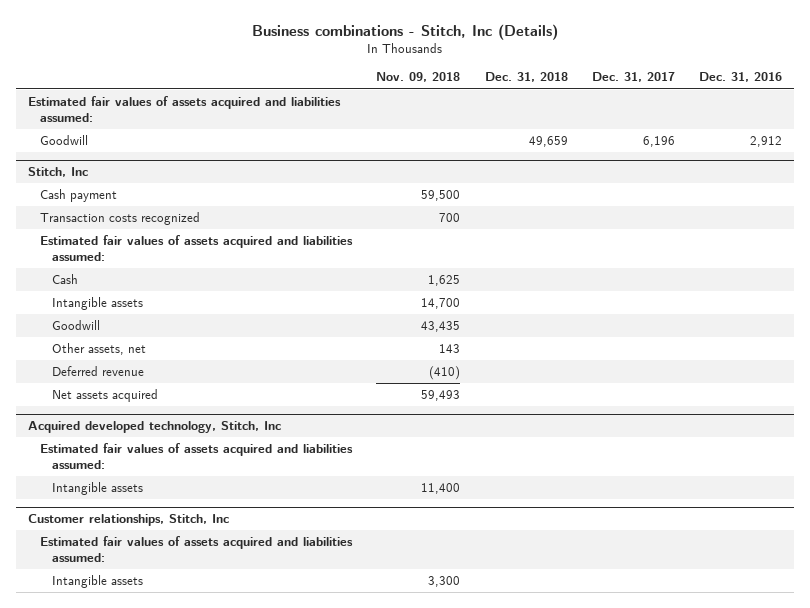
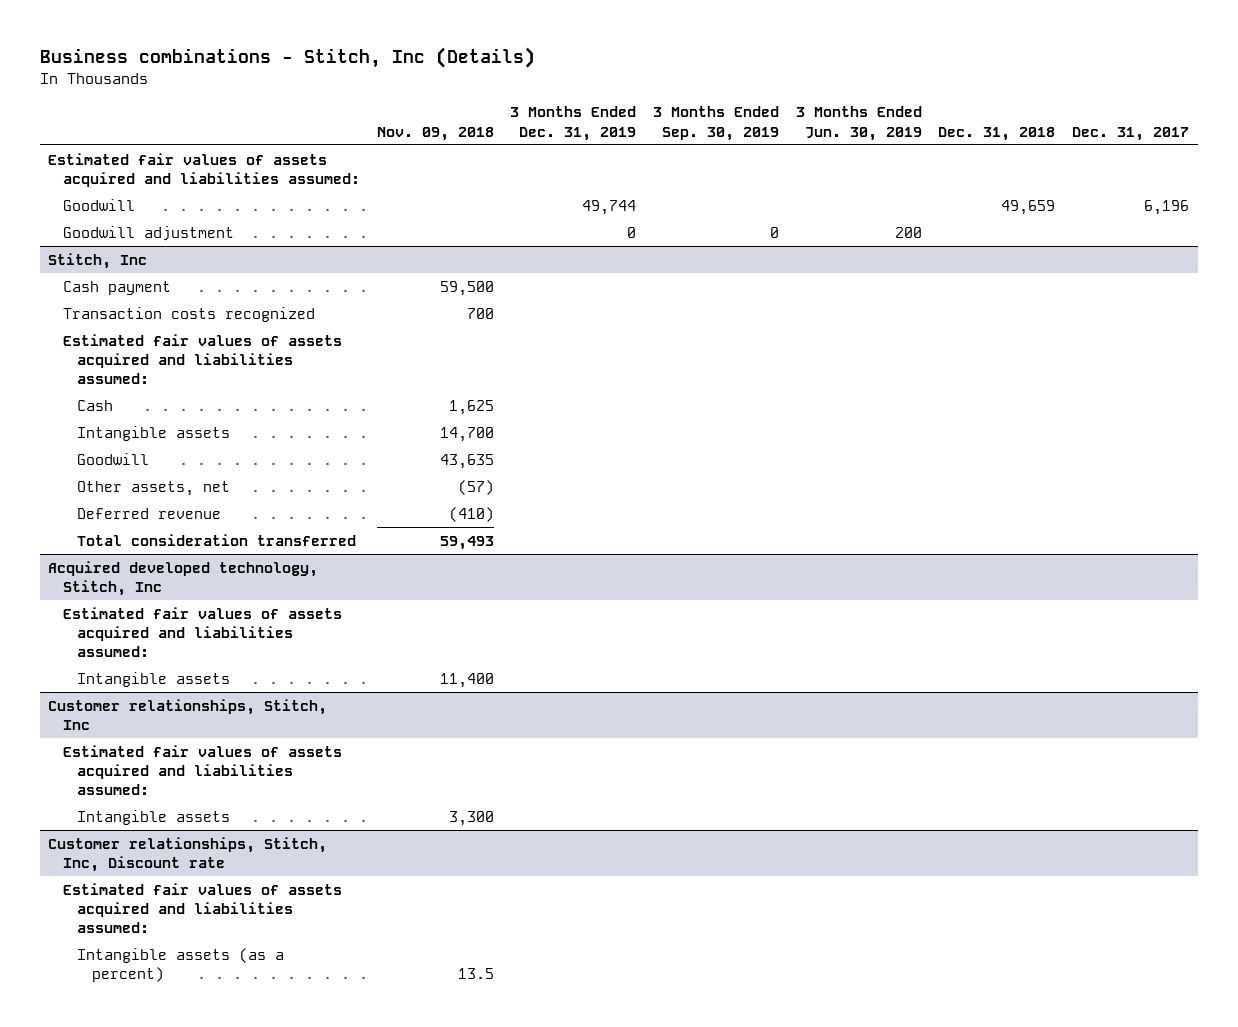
- | Nov. 09, 2018 | Dec. 31, 2018 | Dec. 31, 2017 | Dec. 31, 2016
+ | Nov. 09, 2018 | 3 Months Ended Dec. 31, 2019 | 3 Months Ended Sep. 30, 2019 | 3 Months Ended Jun. 30, 2019 | Dec. 31, 2018 | Dec. 31, 2017
+ Goodwill adjustment | | 0 | 0 | 200 | |
@ Stitch, Inc
- Goodwill | 43,435 | | |
- Other assets, net | 143 | | |
+ Goodwill | 43,635 | | | | |
+ Other assets, net | (57) | | | | |
- Net assets acquired | 59,493 | | |
+ Total consideration transferred | 59,493 | | | | |
+ Customer relationships, Stitch, Inc, Discount rate
+ Estimated fair values of assets acquired and liabilities assumed:
+ Intangible assets (as a percent) | 13.5 | | | | |

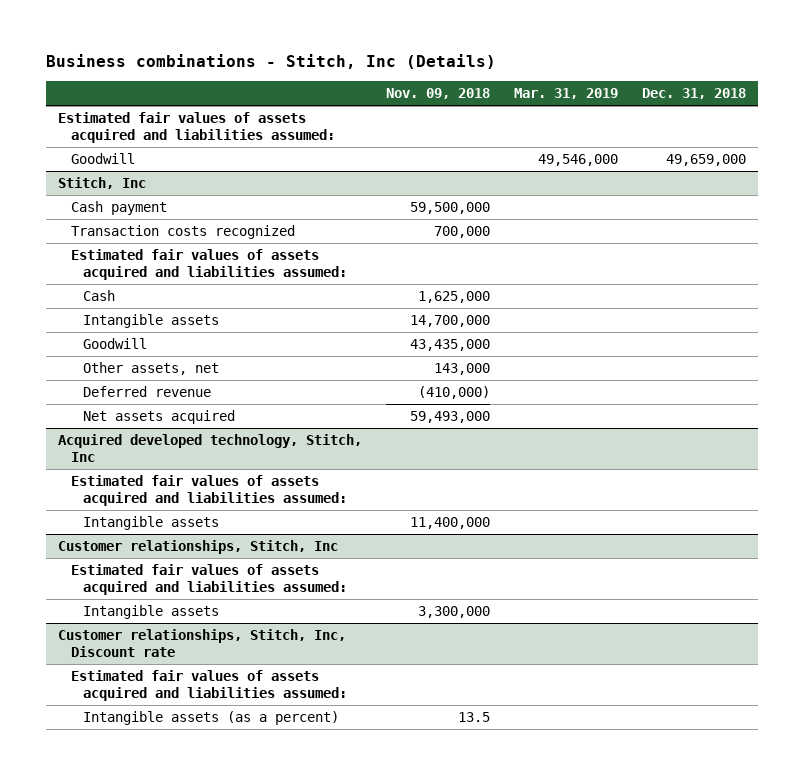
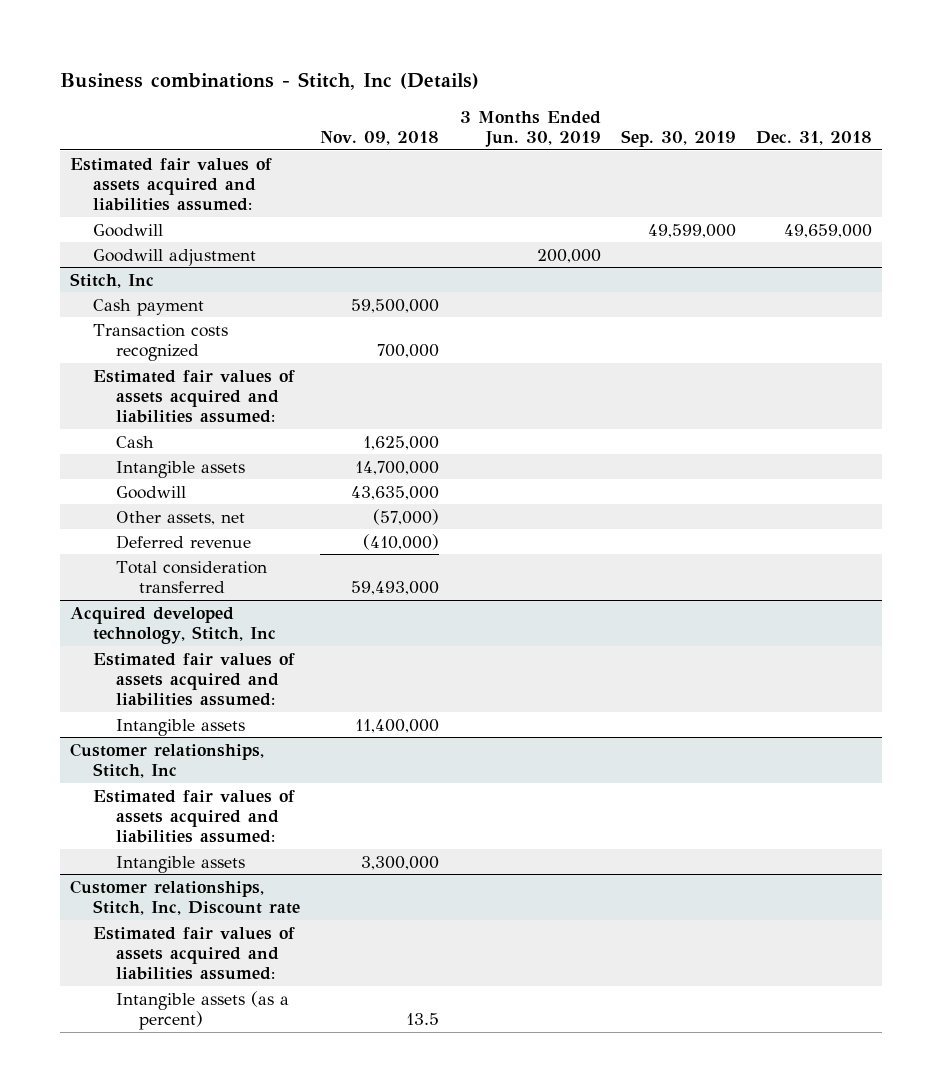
- | Nov. 09, 2018 | Mar. 31, 2019 | Dec. 31, 2018
+ | Nov. 09, 2018 | 3 Months Ended Jun. 30, 2019 | Sep. 30, 2019 | Dec. 31, 2018
+ Goodwill adjustment | | 200,000 | |
@ Stitch, Inc
- Goodwill | 43,435,000 | |
- Other assets, net | 143,000 | |
+ Goodwill | 43,635,000 | | |
+ Other assets, net | (57,000) | | |
- Net assets acquired | 59,493,000 | |
+ Total consideration transferred | 59,493,000 | | |

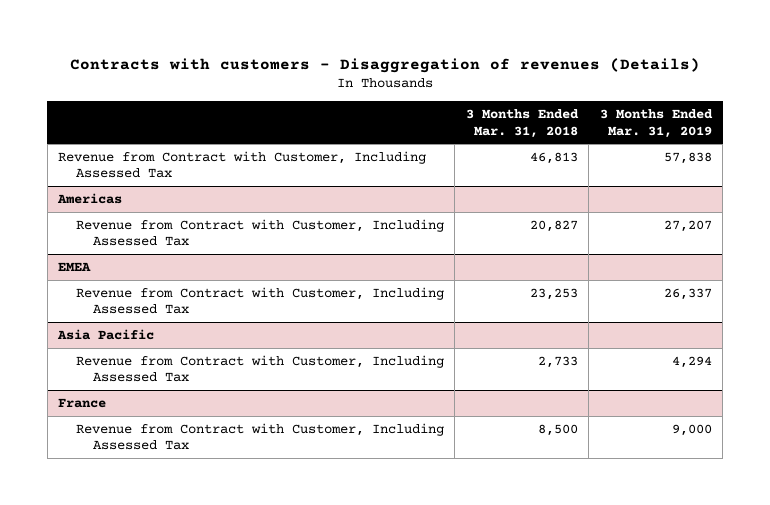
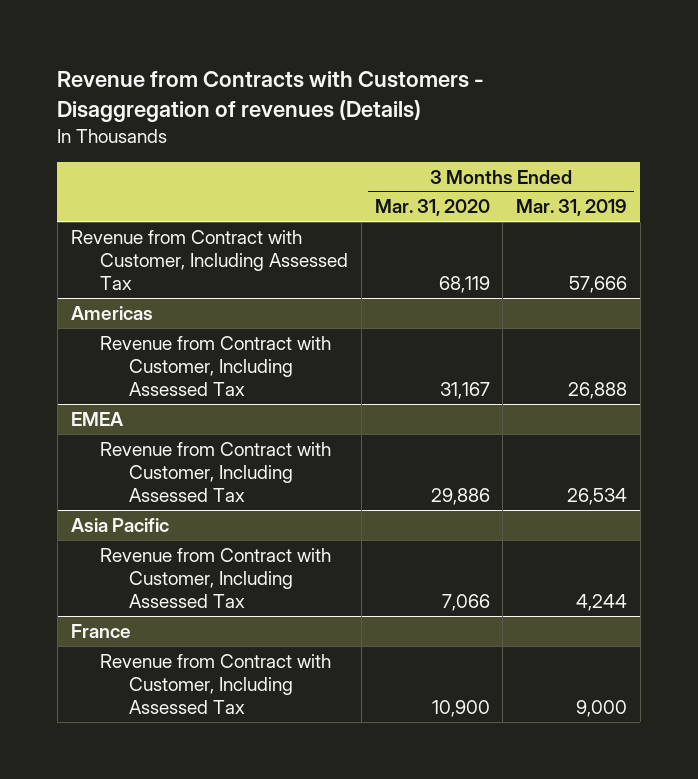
- Contracts with customers - Disaggregation of revenues (Details)
+ Revenue from Contracts with Customers - Disaggregation of revenues (Details)
- | 3 Months Ended Mar. 31, 2018 | 3 Months Ended Mar. 31, 2019
+ | 3 Months Ended Mar. 31, 2020 | 3 Months Ended Mar. 31, 2019
- Revenue from Contract with Customer, Including Assessed Tax | 46,813 | 57,838
+ Revenue from Contract with Customer, Including Assessed Tax | 68,119 | 57,666
@ Americas
- Revenue from Contract with Customer, Including Assessed Tax | 20,827 | 27,207
+ Revenue from Contract with Customer, Including Assessed Tax | 31,167 | 26,888
@ EMEA
- Revenue from Contract with Customer, Including Assessed Tax | 23,253 | 26,337
+ Revenue from Contract with Customer, Including Assessed Tax | 29,886 | 26,534
@ Asia Pacific
- Revenue from Contract with Customer, Including Assessed Tax | 2,733 | 4,294
+ Revenue from Contract with Customer, Including Assessed Tax | 7,066 | 4,244

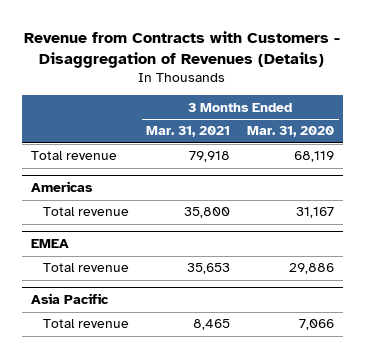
- Revenue from Contracts with Customers - Disaggregation of revenues (Details)
+ Revenue from Contracts with Customers - Disaggregation of Revenues (Details)
- | 3 Months Ended Mar. 31, 2020 | 3 Months Ended Mar. 31, 2019
+ | 3 Months Ended Mar. 31, 2021 | 3 Months Ended Mar. 31, 2020
- Revenue from Contract with Customer, Including Assessed Tax | 68,119 | 57,666
+ Total revenue | 79,918 | 68,119
@ Americas
- Revenue from Contract with Customer, Including Assessed Tax | 31,167 | 26,888
+ Total revenue | 35,800 | 31,167
@ EMEA
- Revenue from Contract with Customer, Including Assessed Tax | 29,886 | 26,534
+ Total revenue | 35,653 | 29,886
@ Asia Pacific
- Revenue from Contract with Customer, Including Assessed Tax | 7,066 | 4,244
- France
- Revenue from Contract with Customer, Including Assessed Tax | 10,900 | 9,000
@ Asia Pacific
+ Total revenue | 8,465 | 7,066

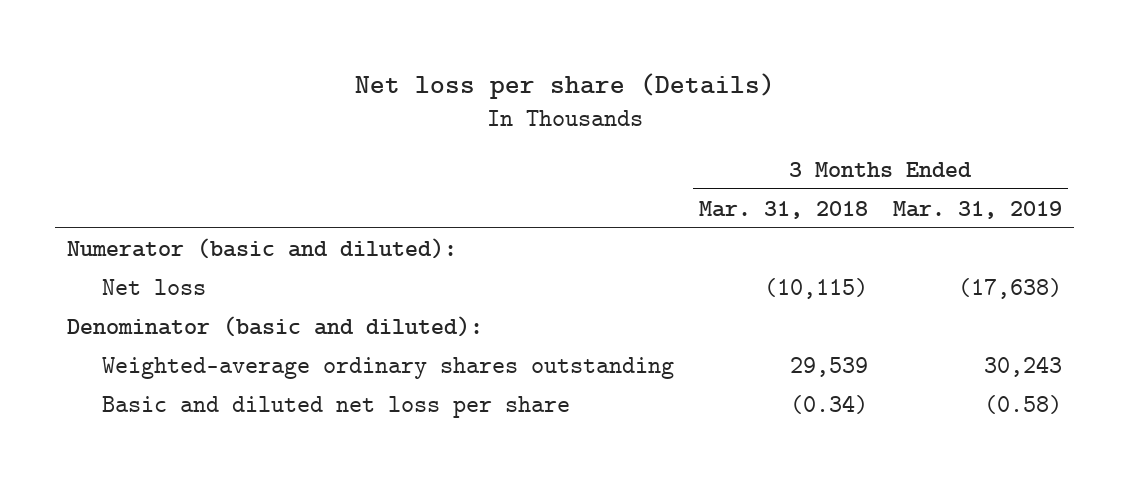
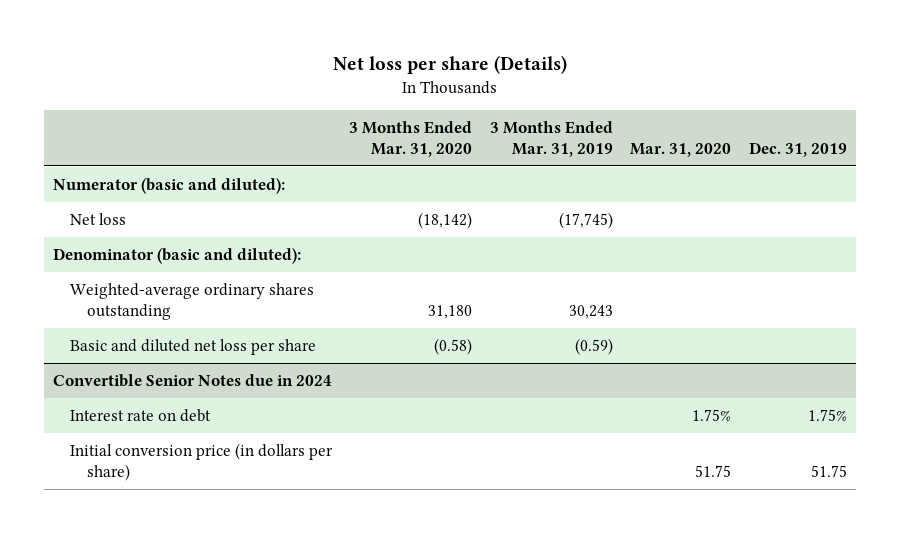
- | 3 Months Ended Mar. 31, 2018 | 3 Months Ended Mar. 31, 2019
+ | 3 Months Ended Mar. 31, 2020 | 3 Months Ended Mar. 31, 2019 | Mar. 31, 2020 | Dec. 31, 2019
- Net loss | (10,115) | (17,638)
+ Net loss | (18,142) | (17,745) | |
- Basic and diluted net loss per share | (0.34) | (0.58)
+ Basic and diluted net loss per share | (0.58) | (0.59) | |
+ Convertible Senior Notes due in 2024
+ Interest rate on debt | | | 1.75% | 1.75%
+ Initial conversion price (in dollars per share) | | | 51.75 | 51.75

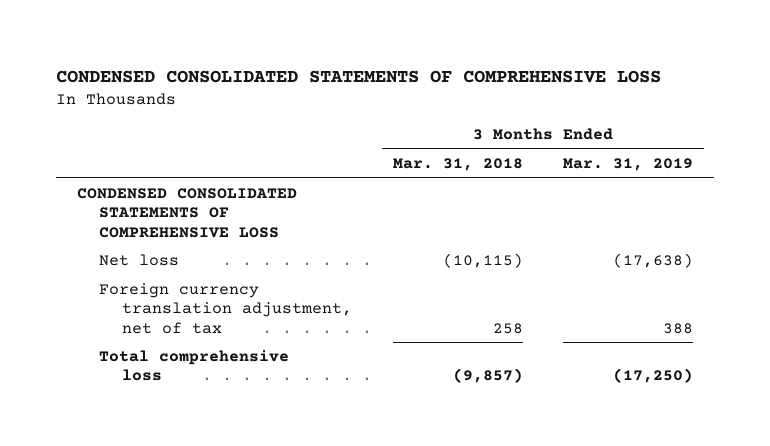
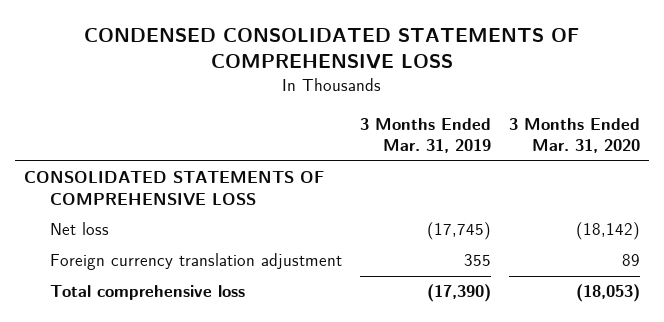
- | 3 Months Ended Mar. 31, 2018 | 3 Months Ended Mar. 31, 2019
+ | 3 Months Ended Mar. 31, 2019 | 3 Months Ended Mar. 31, 2020
- CONDENSED CONSOLIDATED STATEMENTS OF COMPREHENSIVE LOSS
- Net loss | (10,115) | (17,638)
- Foreign currency translation adjustment, net of tax | 258 | 388
- Total comprehensive loss | (9,857) | (17,250)
+ CONSOLIDATED STATEMENTS OF COMPREHENSIVE LOSS
+ Net loss | (17,745) | (18,142)
+ Foreign currency translation adjustment | 355 | 89
+ Total comprehensive loss | (17,390) | (18,053)

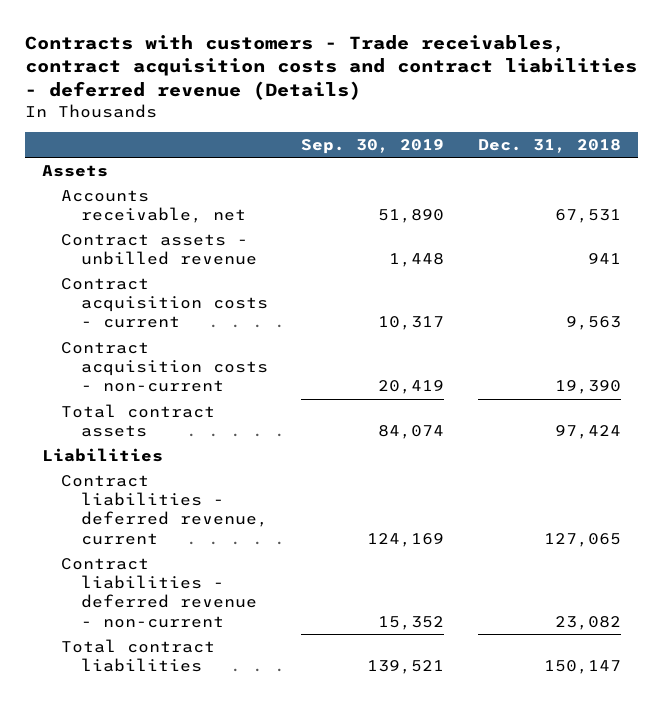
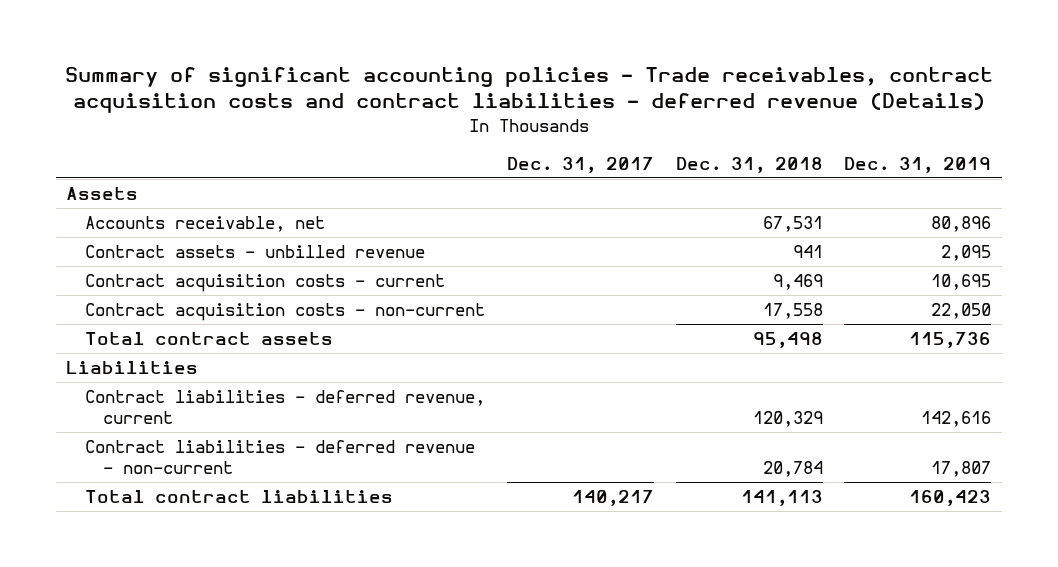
- Contracts with customers - Trade receivables, contract acquisition costs and contract liabilities - deferred revenue (Details)
+ Summary of significant accounting policies - Trade receivables, contract acquisition costs and contract liabilities - deferred revenue (Details)
- | Sep. 30, 2019 | Dec. 31, 2018
+ | Dec. 31, 2017 | Dec. 31, 2018 | Dec. 31, 2019
- Contract acquisition costs - current | 10,317 | 9,563
- Contract acquisition costs - non-current | 20,419 | 19,390
- Total contract assets | 84,074 | 97,424
+ Contract acquisition costs - current | | 9,469 | 10,695
+ Contract acquisition costs - non-current | | 17,558 | 22,050
+ Total contract assets | | 95,498 | 115,736
- Contract liabilities - deferred revenue, current | 124,169 | 127,065
- Contract liabilities - deferred revenue - non-current | 15,352 | 23,082
- Total contract liabilities | 139,521 | 150,147
+ Contract liabilities - deferred revenue, current | | 120,329 | 142,616
+ Contract liabilities - deferred revenue - non-current | | 20,784 | 17,807
+ Total contract liabilities | 140,217 | 141,113 | 160,423

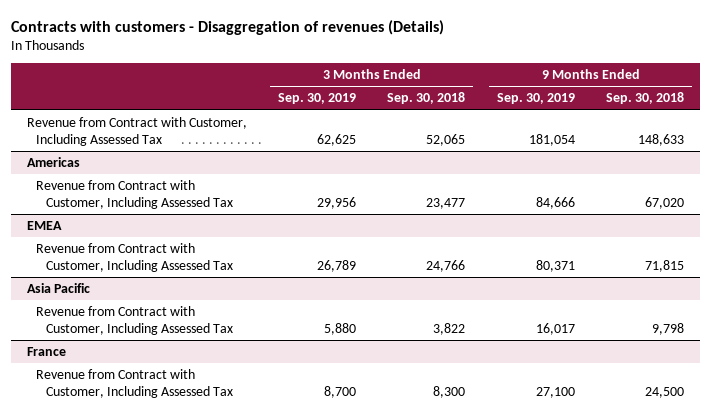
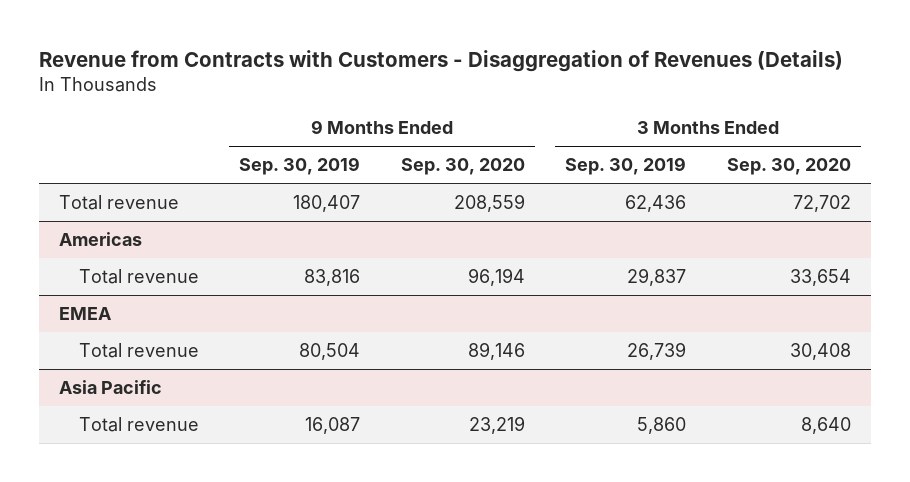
- Contracts with customers - Disaggregation of revenues (Details)
+ Revenue from Contracts with Customers - Disaggregation of Revenues (Details)
- | 3 Months Ended Sep. 30, 2019 | 3 Months Ended Sep. 30, 2018 | 9 Months Ended Sep. 30, 2019 | 9 Months Ended Sep. 30, 2018
+ | 9 Months Ended Sep. 30, 2019 | 9 Months Ended Sep. 30, 2020 | 3 Months Ended Sep. 30, 2019 | 3 Months Ended Sep. 30, 2020
- Revenue from Contract with Customer, Including Assessed Tax | 62,625 | 52,065 | 181,054 | 148,633
+ Total revenue | 180,407 | 208,559 | 62,436 | 72,702
@ Americas
- Revenue from Contract with Customer, Including Assessed Tax | 29,956 | 23,477 | 84,666 | 67,020
+ Total revenue | 83,816 | 96,194 | 29,837 | 33,654
@ EMEA
- Revenue from Contract with Customer, Including Assessed Tax | 26,789 | 24,766 | 80,371 | 71,815
+ Total revenue | 80,504 | 89,146 | 26,739 | 30,408
@ Asia Pacific
- Revenue from Contract with Customer, Including Assessed Tax | 5,880 | 3,822 | 16,017 | 9,798
- France
- Revenue from Contract with Customer, Including Assessed Tax | 8,700 | 8,300 | 27,100 | 24,500
@ Asia Pacific
+ Total revenue | 16,087 | 23,219 | 5,860 | 8,640

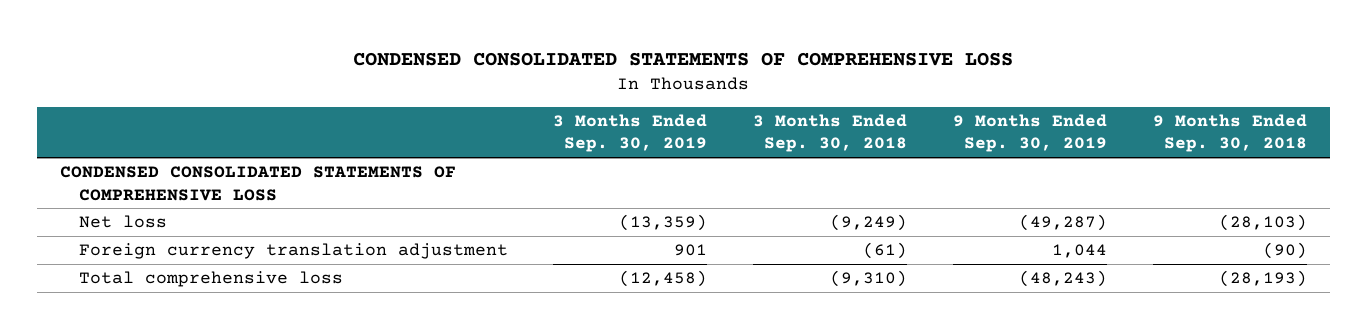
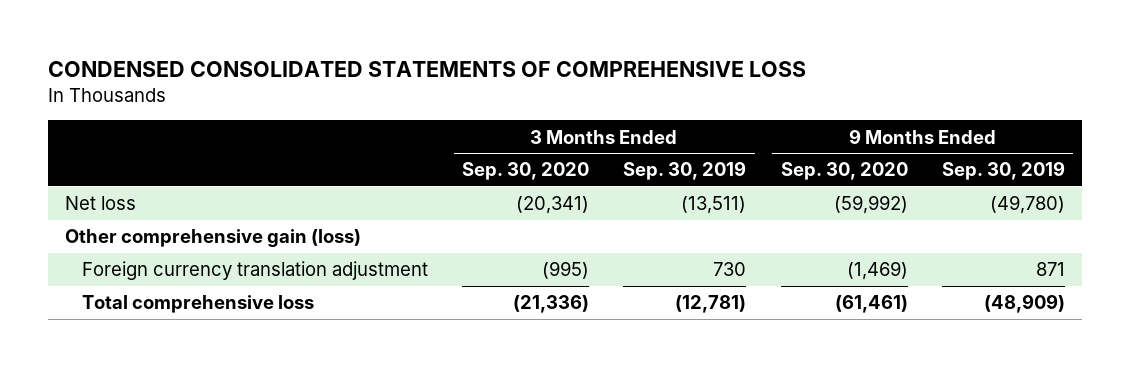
- | 3 Months Ended Sep. 30, 2019 | 3 Months Ended Sep. 30, 2018 | 9 Months Ended Sep. 30, 2019 | 9 Months Ended Sep. 30, 2018
+ | 3 Months Ended Sep. 30, 2020 | 3 Months Ended Sep. 30, 2019 | 9 Months Ended Sep. 30, 2020 | 9 Months Ended Sep. 30, 2019
- CONDENSED CONSOLIDATED STATEMENTS OF COMPREHENSIVE LOSS
- Net loss | (13,359) | (9,249) | (49,287) | (28,103)
- Foreign currency translation adjustment | 901 | (61) | 1,044 | (90)
- Total comprehensive loss | (12,458) | (9,310) | (48,243) | (28,193)
+ Net loss | (20,341) | (13,511) | (59,992) | (49,780)
+ Other comprehensive gain (loss)
+ Foreign currency translation adjustment | (995) | 730 | (1,469) | 871
+ Total comprehensive loss | (21,336) | (12,781) | (61,461) | (48,909)

